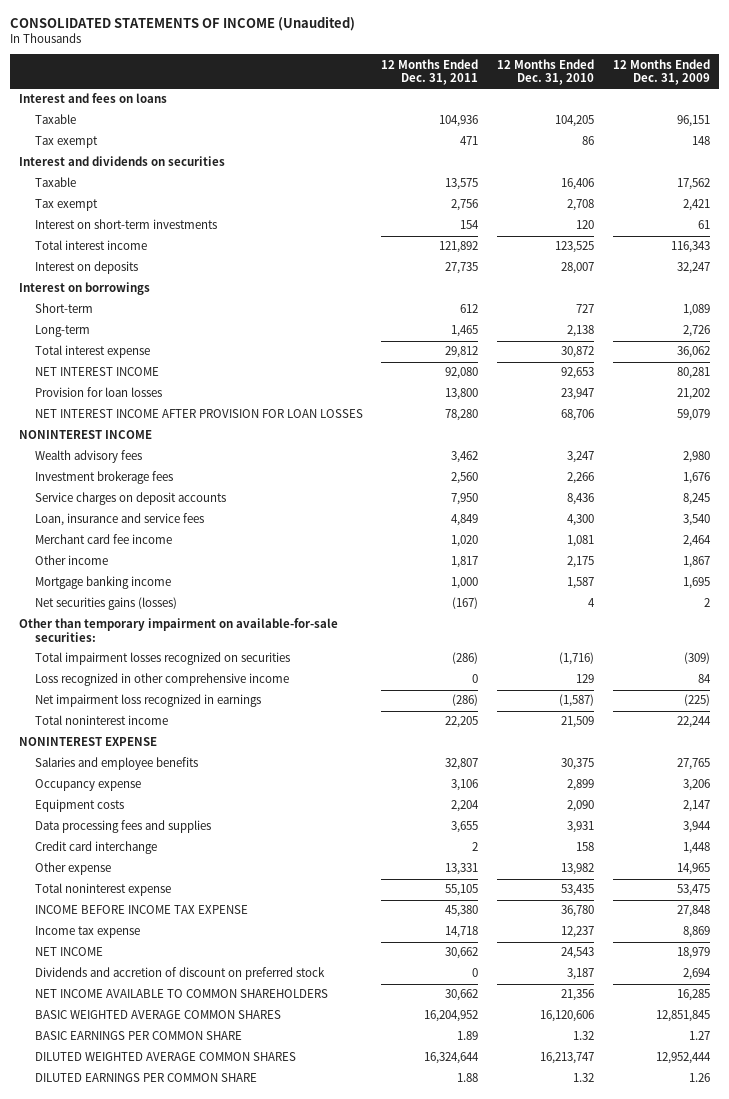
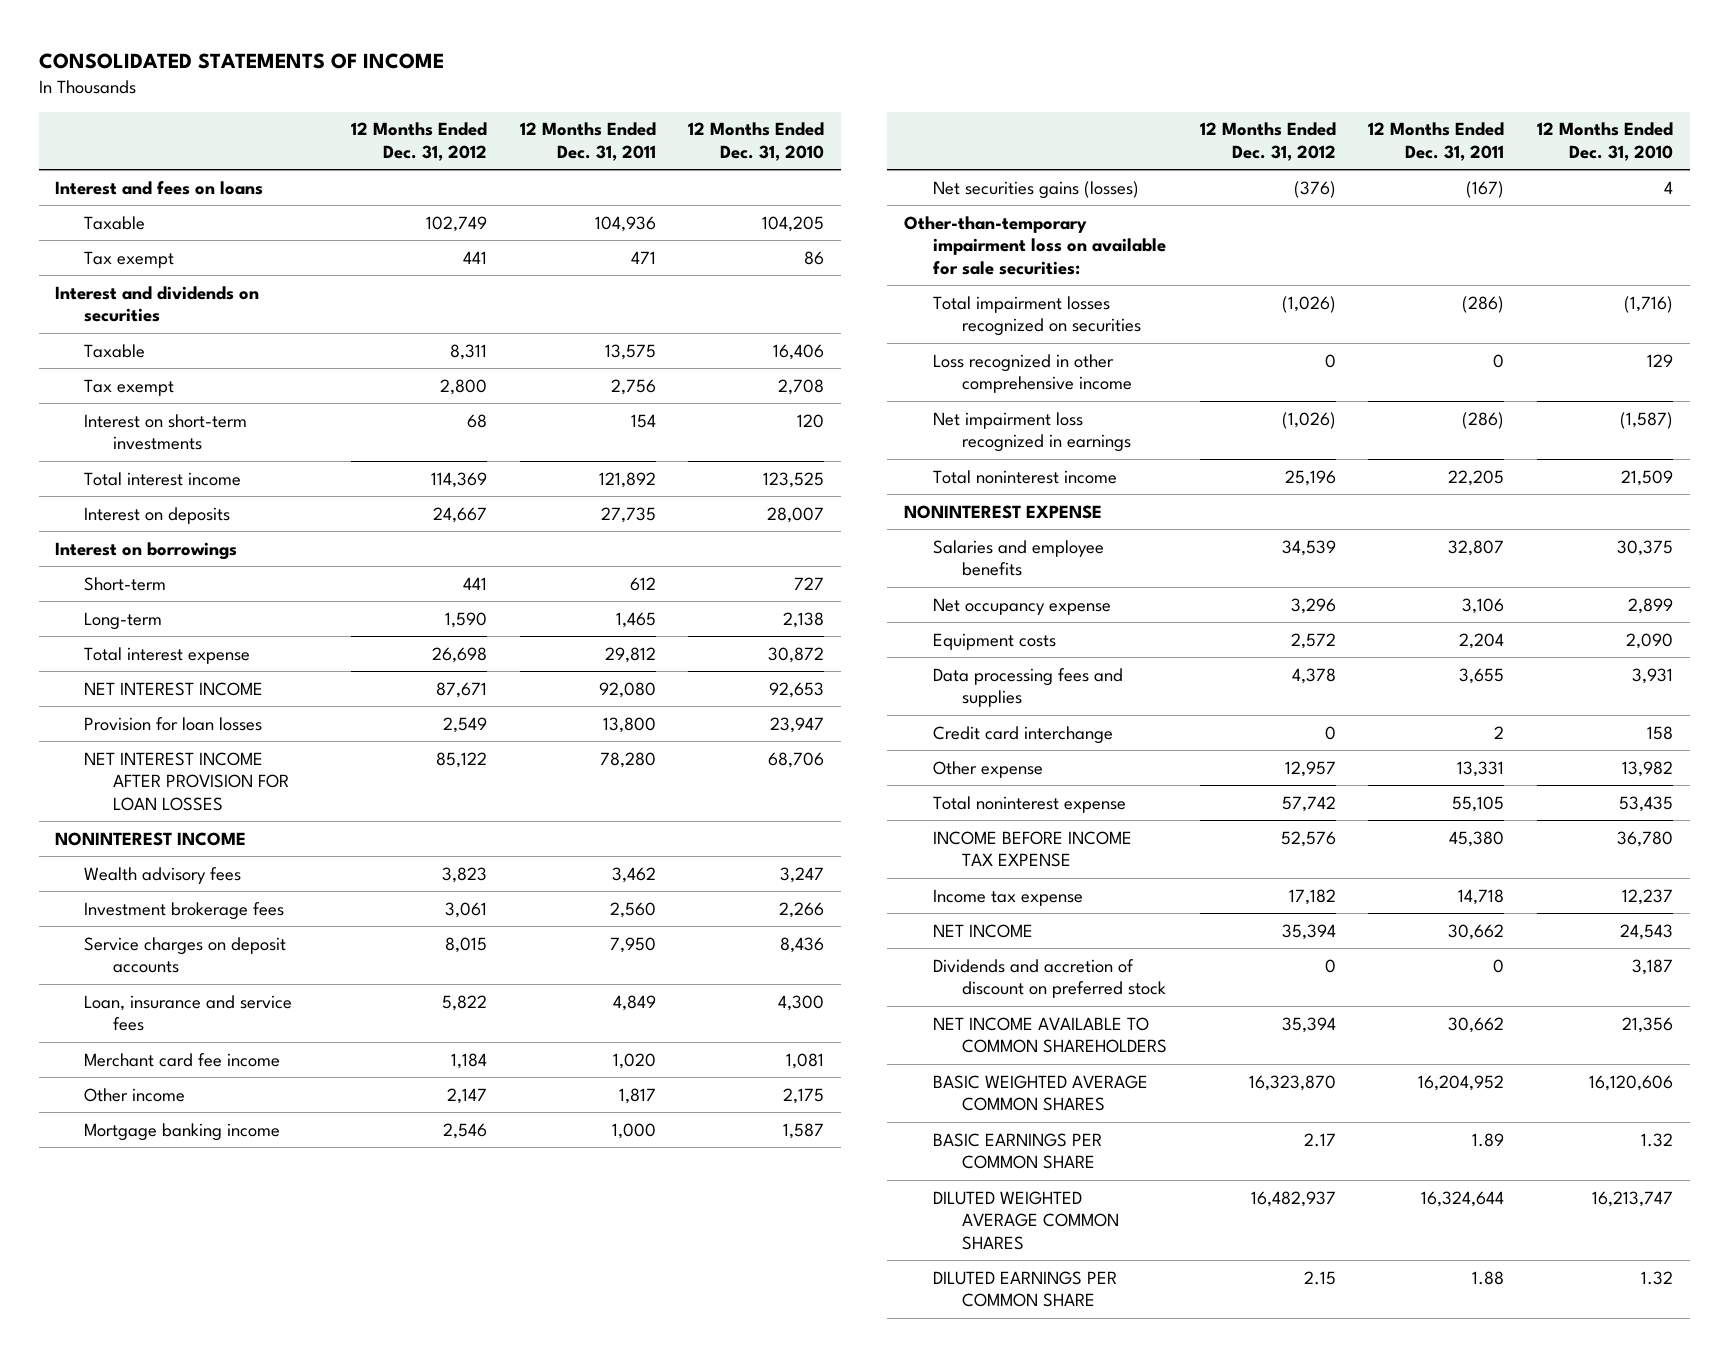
- CONSOLIDATED STATEMENTS OF INCOME (Unaudited)
+ CONSOLIDATED STATEMENTS OF INCOME
- | 12 Months Ended Dec. 31, 2011 | 12 Months Ended Dec. 31, 2010 | 12 Months Ended Dec. 31, 2009
+ | 12 Months Ended Dec. 31, 2012 | 12 Months Ended Dec. 31, 2011 | 12 Months Ended Dec. 31, 2010
- Other than temporary impairment on available-for-sale securities:
+ Other-than-temporary impairment loss on available for sale securities:
- Occupancy expense | 3,106 | 2,899 | 3,206
+ Net occupancy expense | 3,296 | 3,106 | 2,899

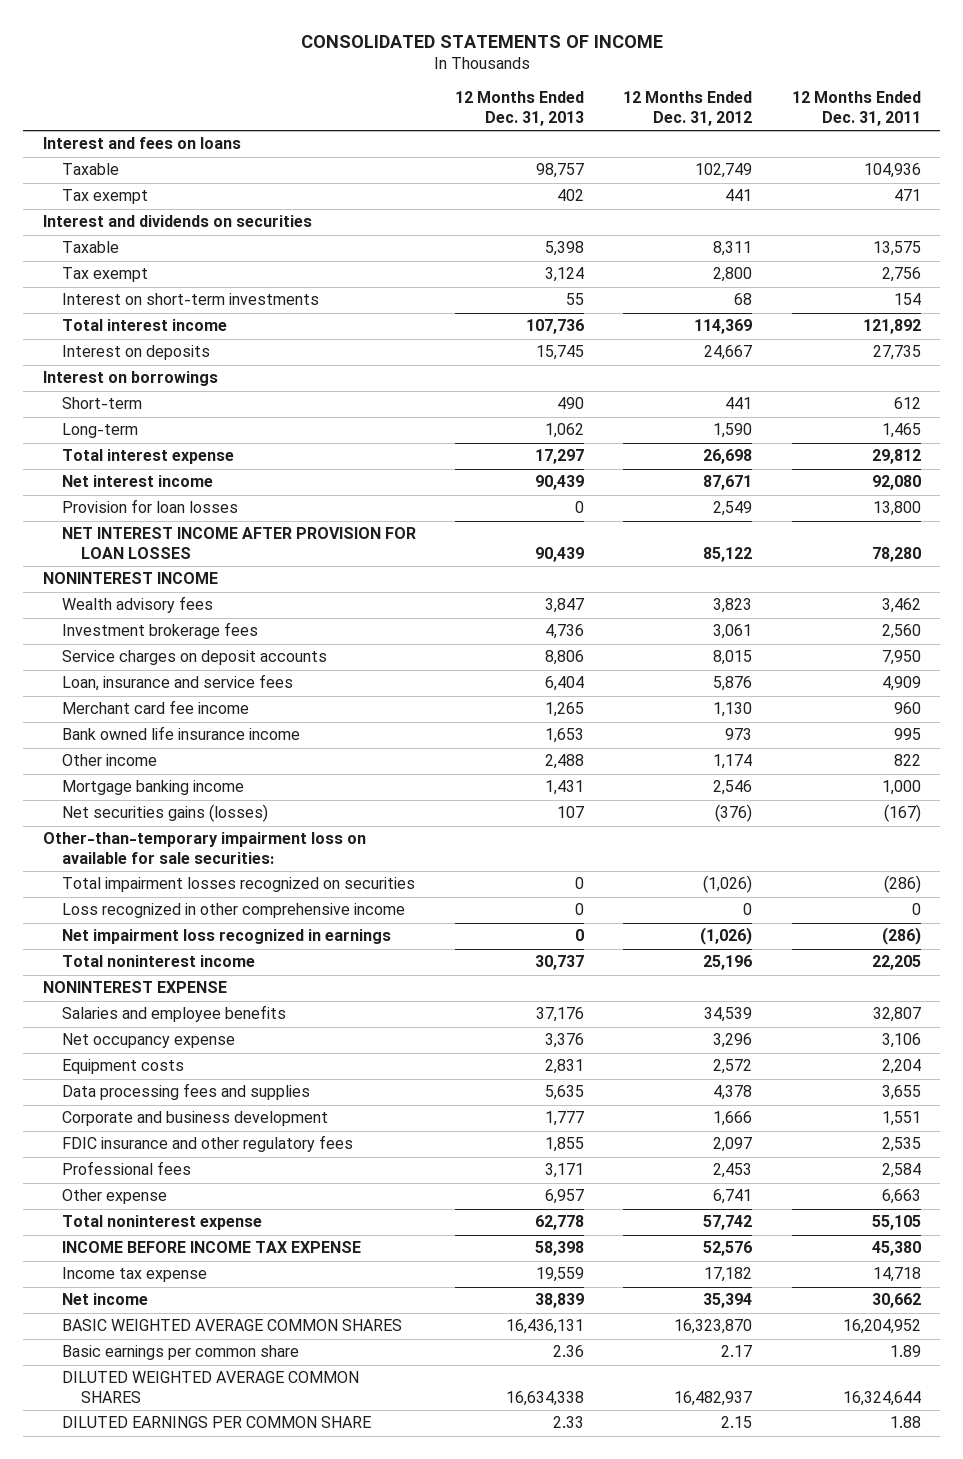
- | 12 Months Ended Dec. 31, 2012 | 12 Months Ended Dec. 31, 2011 | 12 Months Ended Dec. 31, 2010
+ | 12 Months Ended Dec. 31, 2013 | 12 Months Ended Dec. 31, 2012 | 12 Months Ended Dec. 31, 2011
- NET INTEREST INCOME | 87,671 | 92,080 | 92,653
+ Net interest income | 90,439 | 87,671 | 92,080
- Loan, insurance and service fees | 5,822 | 4,849 | 4,300
- Merchant card fee income | 1,184 | 1,020 | 1,081
- Other income | 2,147 | 1,817 | 2,175
+ Loan, insurance and service fees | 6,404 | 5,876 | 4,909
+ Merchant card fee income | 1,265 | 1,130 | 960
+ Bank owned life insurance income | 1,653 | 973 | 995
+ Other income | 2,488 | 1,174 | 822
- Credit card interchange | 0 | 2 | 158
- Other expense | 12,957 | 13,331 | 13,982
+ Corporate and business development | 1,777 | 1,666 | 1,551
+ FDIC insurance and other regulatory fees | 1,855 | 2,097 | 2,535
+ Professional fees | 3,171 | 2,453 | 2,584
+ Other expense | 6,957 | 6,741 | 6,663
- NET INCOME | 35,394 | 30,662 | 24,543
- Dividends and accretion of discount on preferred stock | 0 | 0 | 3,187
- NET INCOME AVAILABLE TO COMMON SHAREHOLDERS | 35,394 | 30,662 | 21,356
+ Net income | 38,839 | 35,394 | 30,662
- BASIC EARNINGS PER COMMON SHARE | 2.17 | 1.89 | 1.32
+ Basic earnings per common share | 2.36 | 2.17 | 1.89

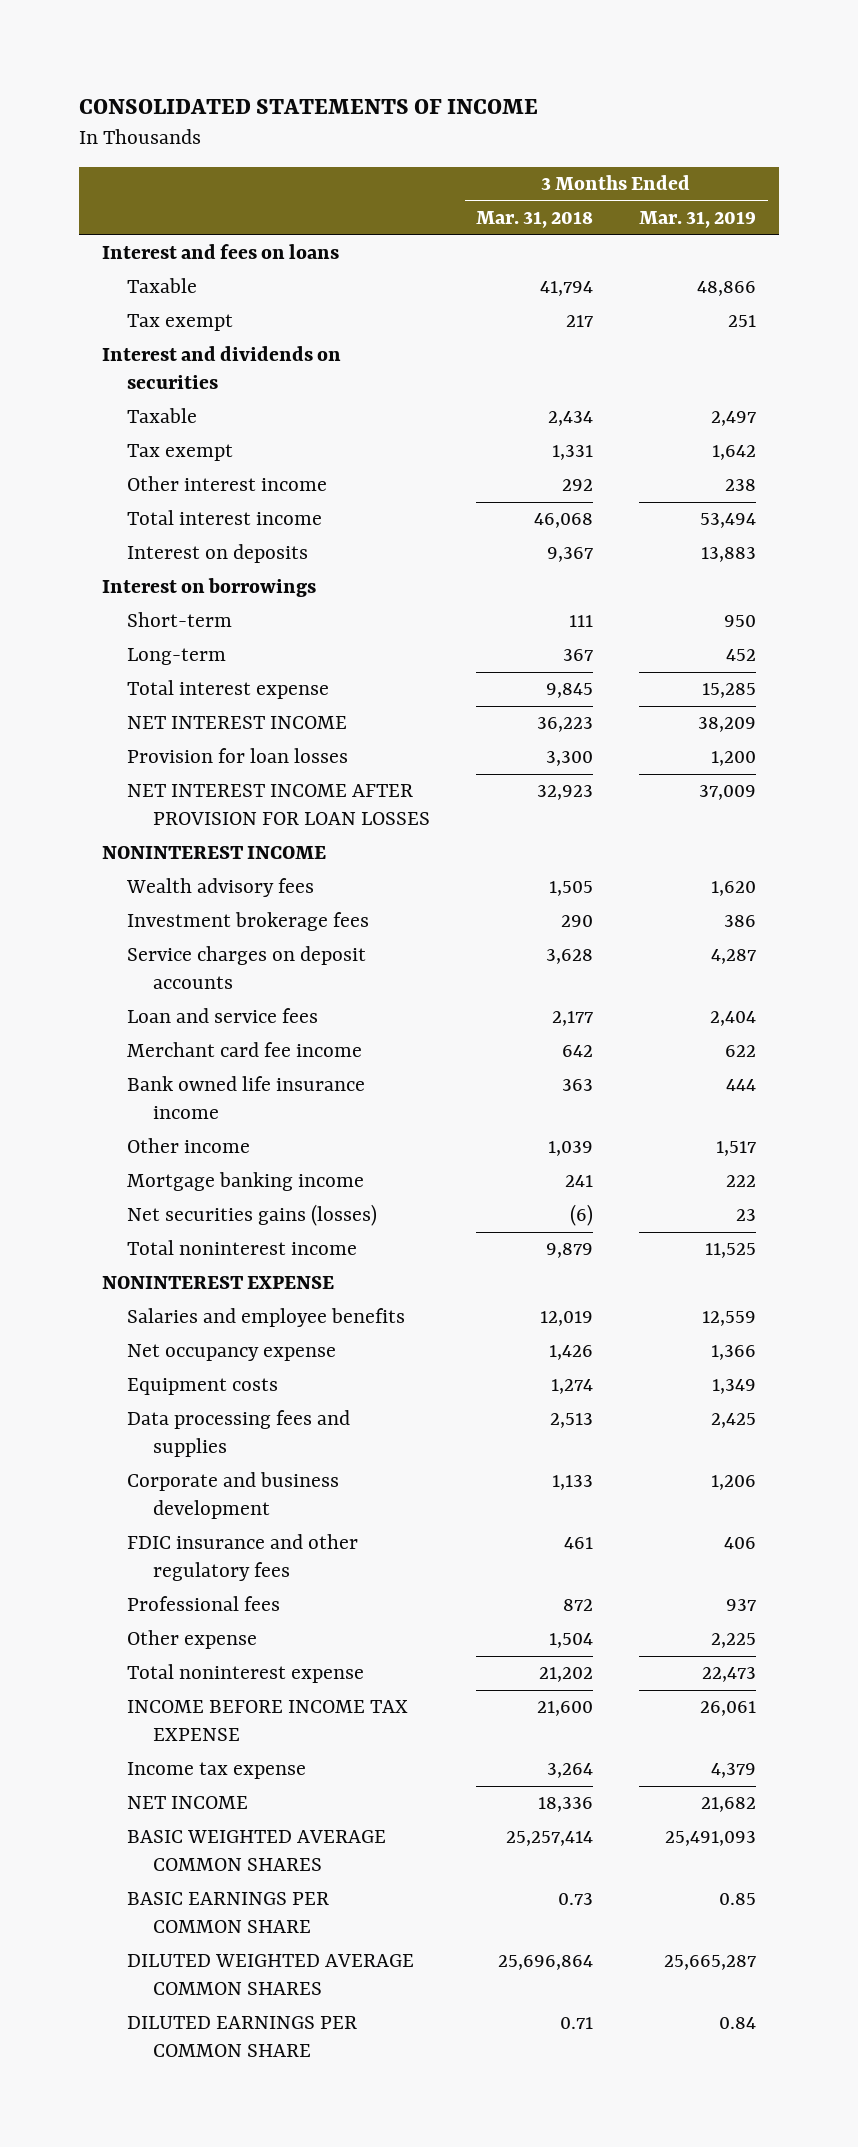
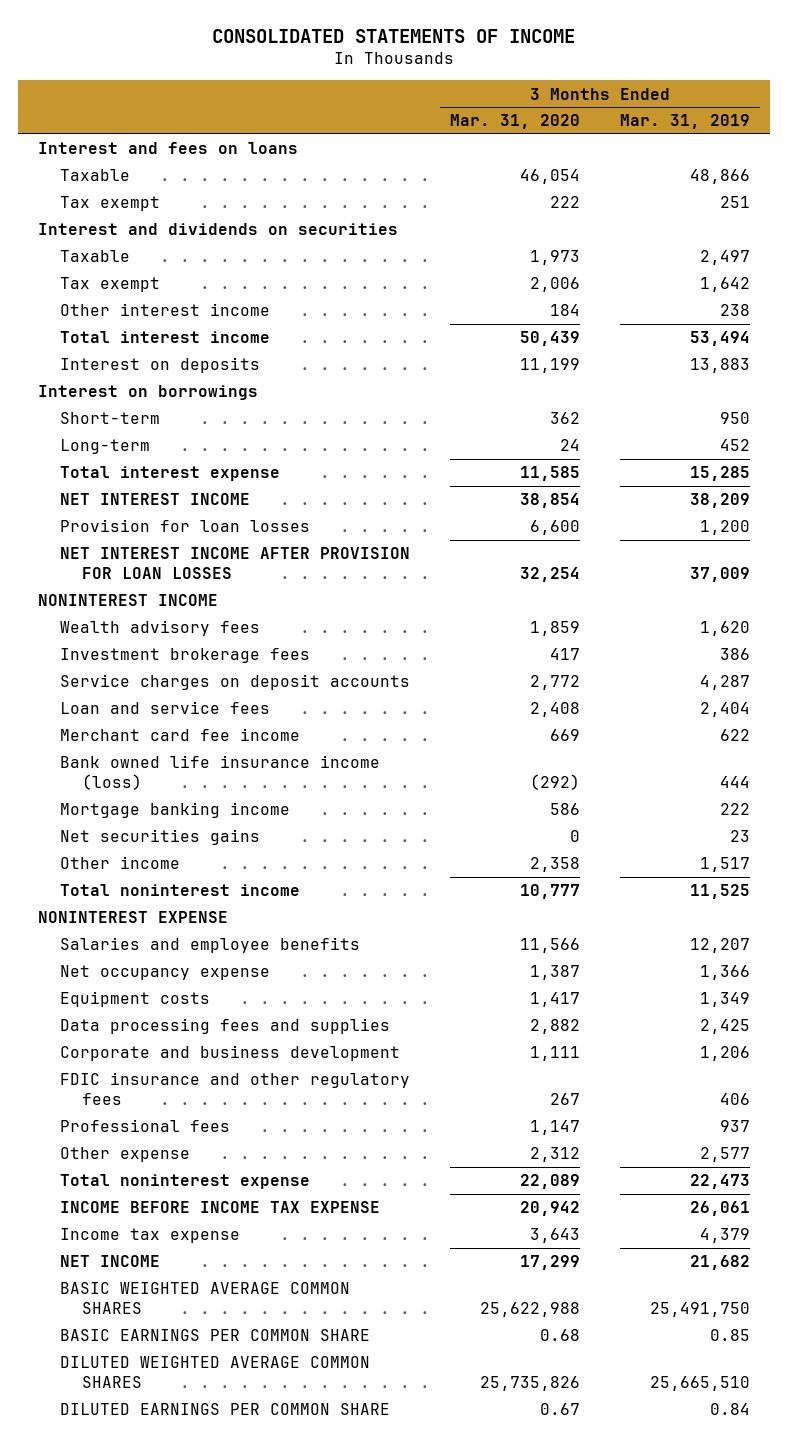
- | 3 Months Ended Mar. 31, 2018 | 3 Months Ended Mar. 31, 2019
+ | 3 Months Ended Mar. 31, 2020 | 3 Months Ended Mar. 31, 2019
- Bank owned life insurance income | 363 | 444
+ Bank owned life insurance income (loss) | (292) | 444
- Net securities gains (losses) | (6) | 23
+ Net securities gains | 0 | 23
moved down: Other income | 2,358 | 1,517
- Salaries and employee benefits | 12,019 | 12,559
+ Salaries and employee benefits | 11,566 | 12,207
- Other expense | 1,504 | 2,225
+ Other expense | 2,312 | 2,577
- BASIC WEIGHTED AVERAGE COMMON SHARES | 25,257,414 | 25,491,093
+ BASIC WEIGHTED AVERAGE COMMON SHARES | 25,622,988 | 25,491,750
- DILUTED WEIGHTED AVERAGE COMMON SHARES | 25,696,864 | 25,665,287
+ DILUTED WEIGHTED AVERAGE COMMON SHARES | 25,735,826 | 25,665,510

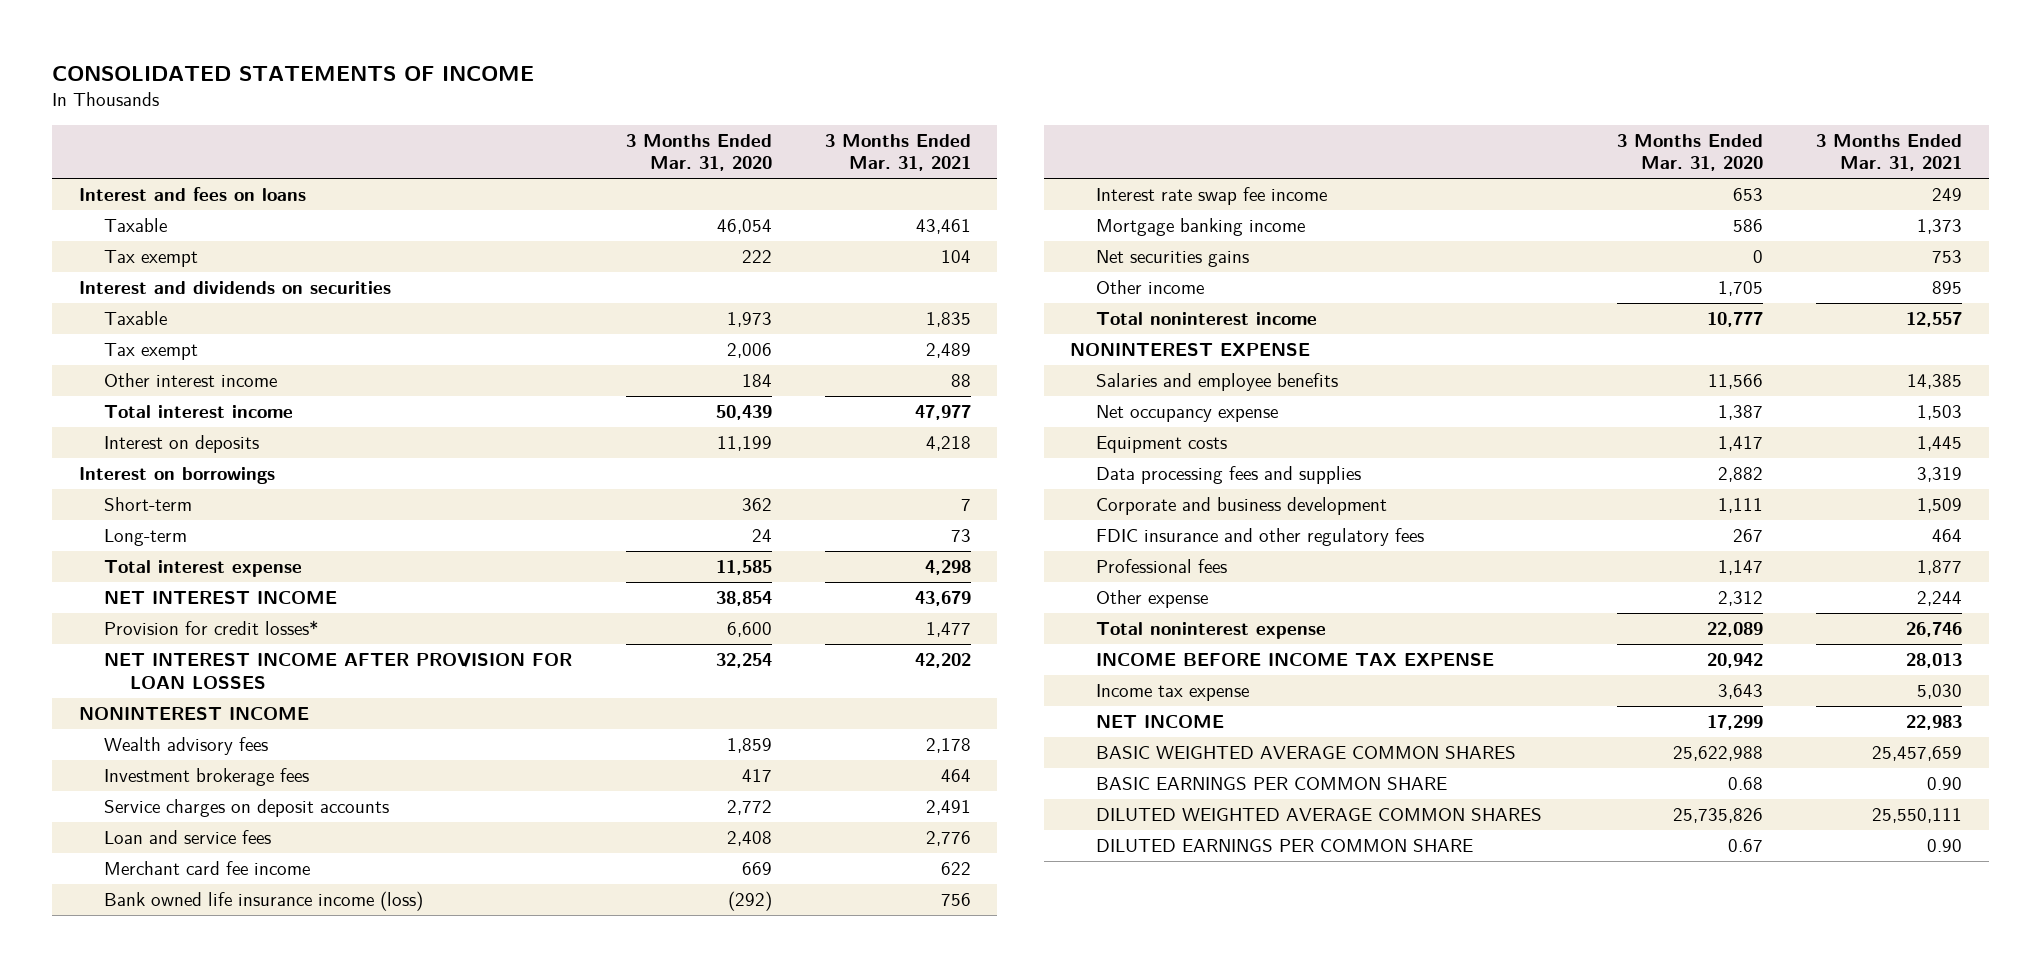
- | 3 Months Ended Mar. 31, 2020 | 3 Months Ended Mar. 31, 2019
+ | 3 Months Ended Mar. 31, 2020 | 3 Months Ended Mar. 31, 2021
- Provision for loan losses | 6,600 | 1,200
+ Provision for credit losses* | 6,600 | 1,477
+ Interest rate swap fee income | 653 | 249
- Other income | 2,358 | 1,517
+ Other income | 1,705 | 895

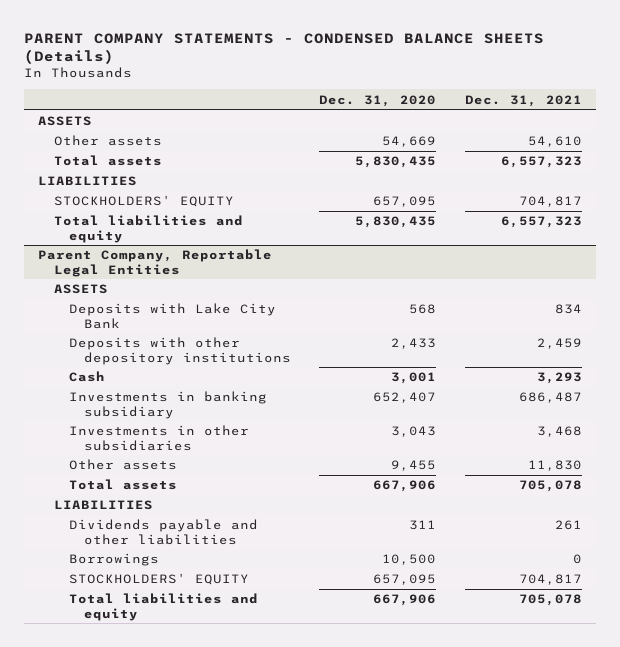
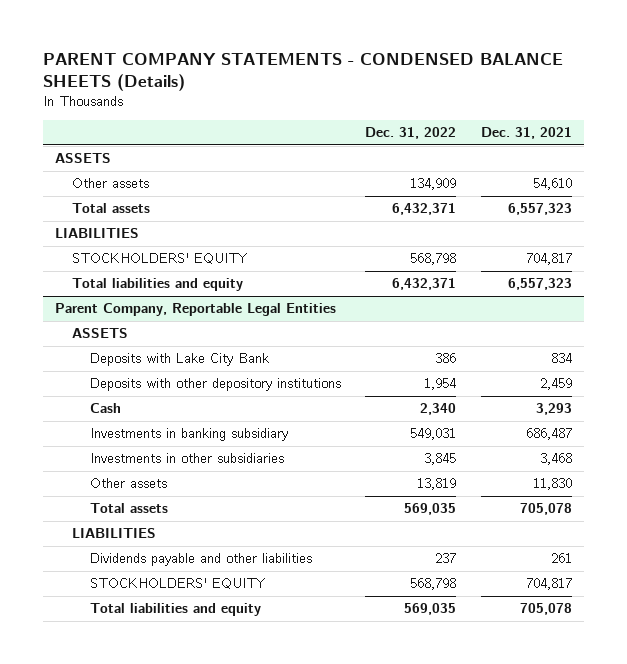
- | Dec. 31, 2020 | Dec. 31, 2021
+ | Dec. 31, 2022 | Dec. 31, 2021
@ Parent Company, Reportable Legal Entities
- Borrowings | 10,500 | 0

